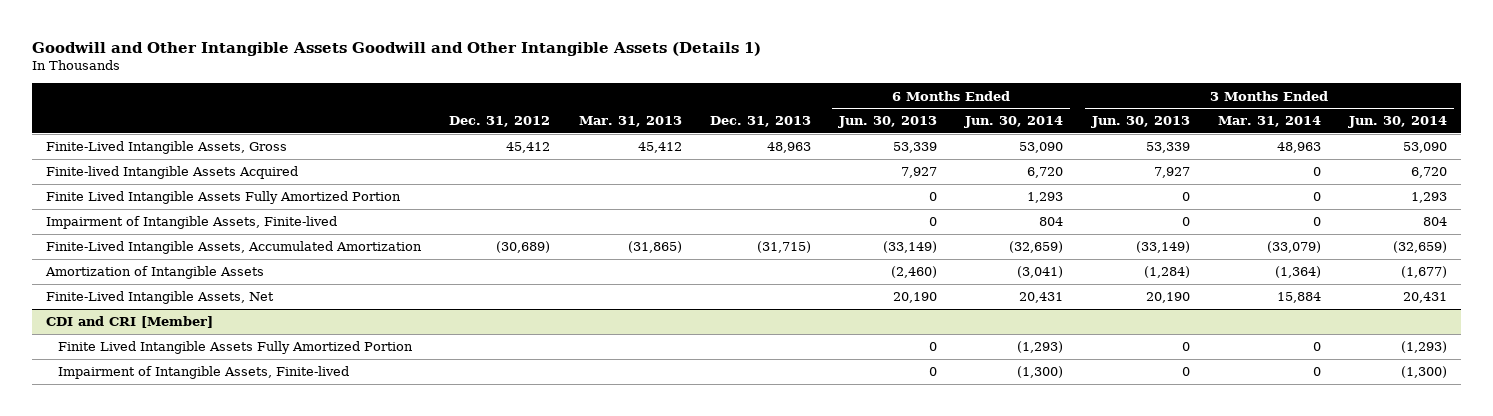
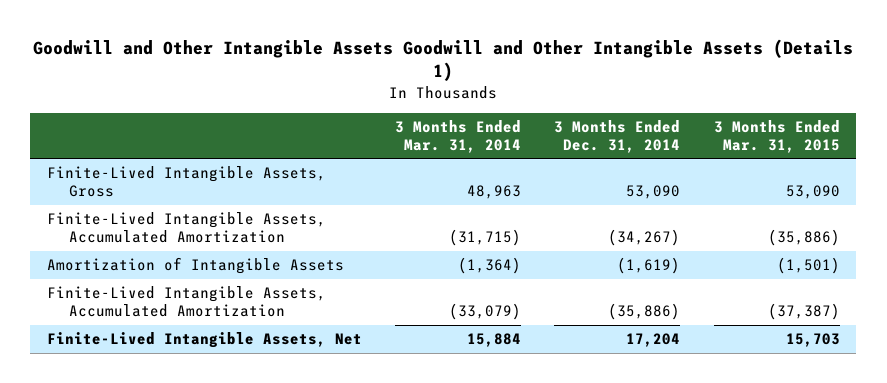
- | Dec. 31, 2012 | Mar. 31, 2013 | Dec. 31, 2013 | 6 Months Ended Jun. 30, 2013 | 6 Months Ended Jun. 30, 2014 | 3 Months Ended Jun. 30, 2013 | 3 Months Ended Mar. 31, 2014 | 3 Months Ended Jun. 30, 2014
+ | 3 Months Ended Mar. 31, 2014 | 3 Months Ended Dec. 31, 2014 | 3 Months Ended Mar. 31, 2015
- Finite-lived Intangible Assets Acquired | | | | 7,927 | 6,720 | 7,927 | 0 | 6,720
- Finite Lived Intangible Assets Fully Amortized Portion | | | | 0 | 1,293 | 0 | 0 | 1,293
- Impairment of Intangible Assets, Finite-lived | | | | 0 | 804 | 0 | 0 | 804
+ Finite-Lived Intangible Assets, Accumulated Amortization | (31,715) | (34,267) | (35,886)
moved down: Finite-Lived Intangible Assets, Accumulated Amortization | (33,079) | (35,886) | (37,387)
- CDI and CRI [Member]
- Finite Lived Intangible Assets Fully Amortized Portion | | | | 0 | (1,293) | 0 | 0 | (1,293)
- Impairment of Intangible Assets, Finite-lived | | | | 0 | (1,300) | 0 | 0 | (1,300)

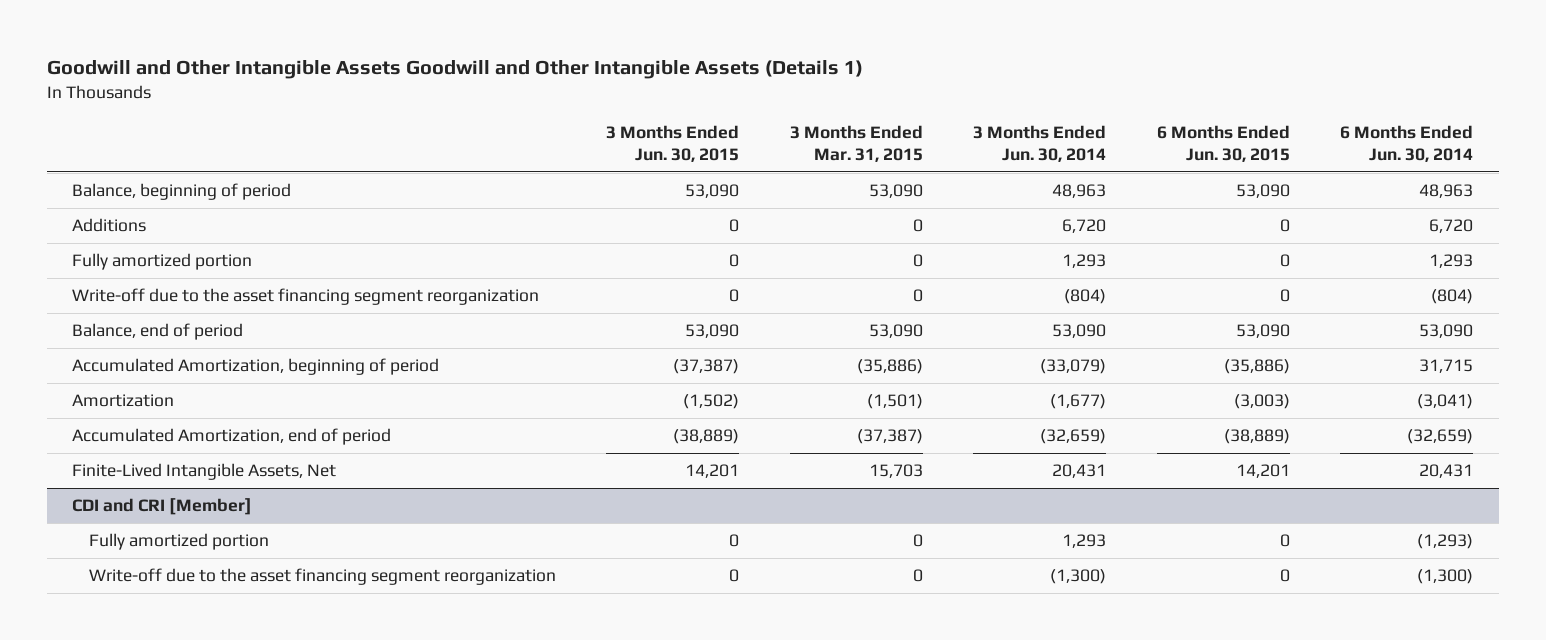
- | 3 Months Ended Mar. 31, 2014 | 3 Months Ended Dec. 31, 2014 | 3 Months Ended Mar. 31, 2015
+ | 3 Months Ended Jun. 30, 2015 | 3 Months Ended Mar. 31, 2015 | 3 Months Ended Jun. 30, 2014 | 6 Months Ended Jun. 30, 2015 | 6 Months Ended Jun. 30, 2014
- Finite-Lived Intangible Assets, Gross | 48,963 | 53,090 | 53,090
- Finite-Lived Intangible Assets, Accumulated Amortization | (31,715) | (34,267) | (35,886)
- Amortization of Intangible Assets | (1,364) | (1,619) | (1,501)
- Finite-Lived Intangible Assets, Accumulated Amortization | (33,079) | (35,886) | (37,387)
+ Balance, beginning of period | 53,090 | 53,090 | 48,963 | 53,090 | 48,963
+ Additions | 0 | 0 | 6,720 | 0 | 6,720
+ Fully amortized portion | 0 | 0 | 1,293 | 0 | 1,293
+ Write-off due to the asset financing segment reorganization | 0 | 0 | (804) | 0 | (804)
+ Balance, end of period | 53,090 | 53,090 | 53,090 | 53,090 | 53,090
+ Accumulated Amortization, beginning of period | (37,387) | (35,886) | (33,079) | (35,886) | 31,715
+ Amortization | (1,502) | (1,501) | (1,677) | (3,003) | (3,041)
+ Accumulated Amortization, end of period | (38,889) | (37,387) | (32,659) | (38,889) | (32,659)
+ CDI and CRI [Member]
+ Fully amortized portion | 0 | 0 | 1,293 | 0 | (1,293)
+ Write-off due to the asset financing segment reorganization | 0 | 0 | (1,300) | 0 | (1,300)

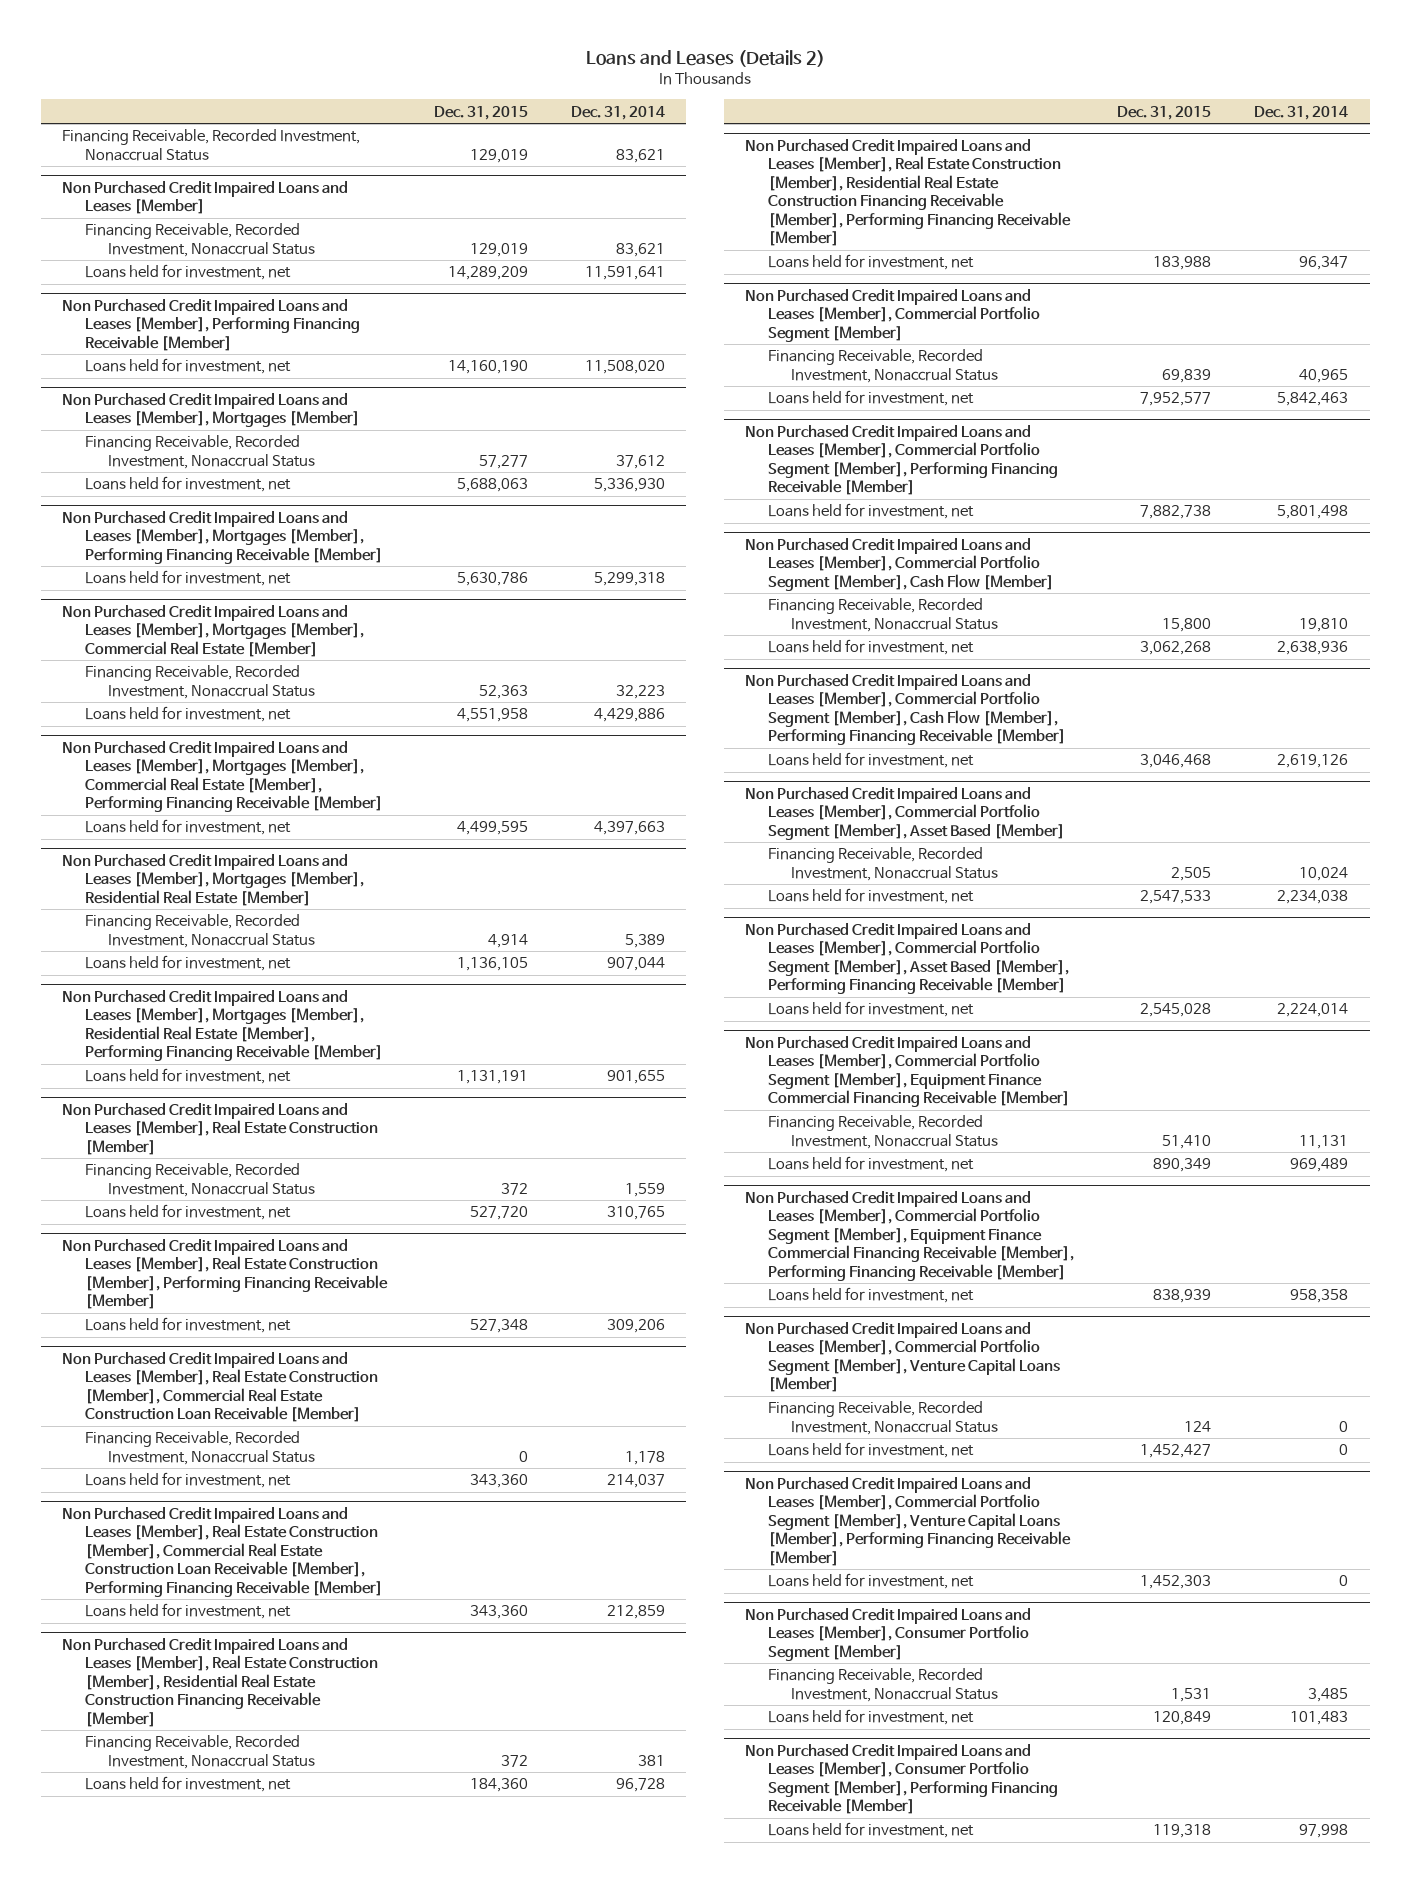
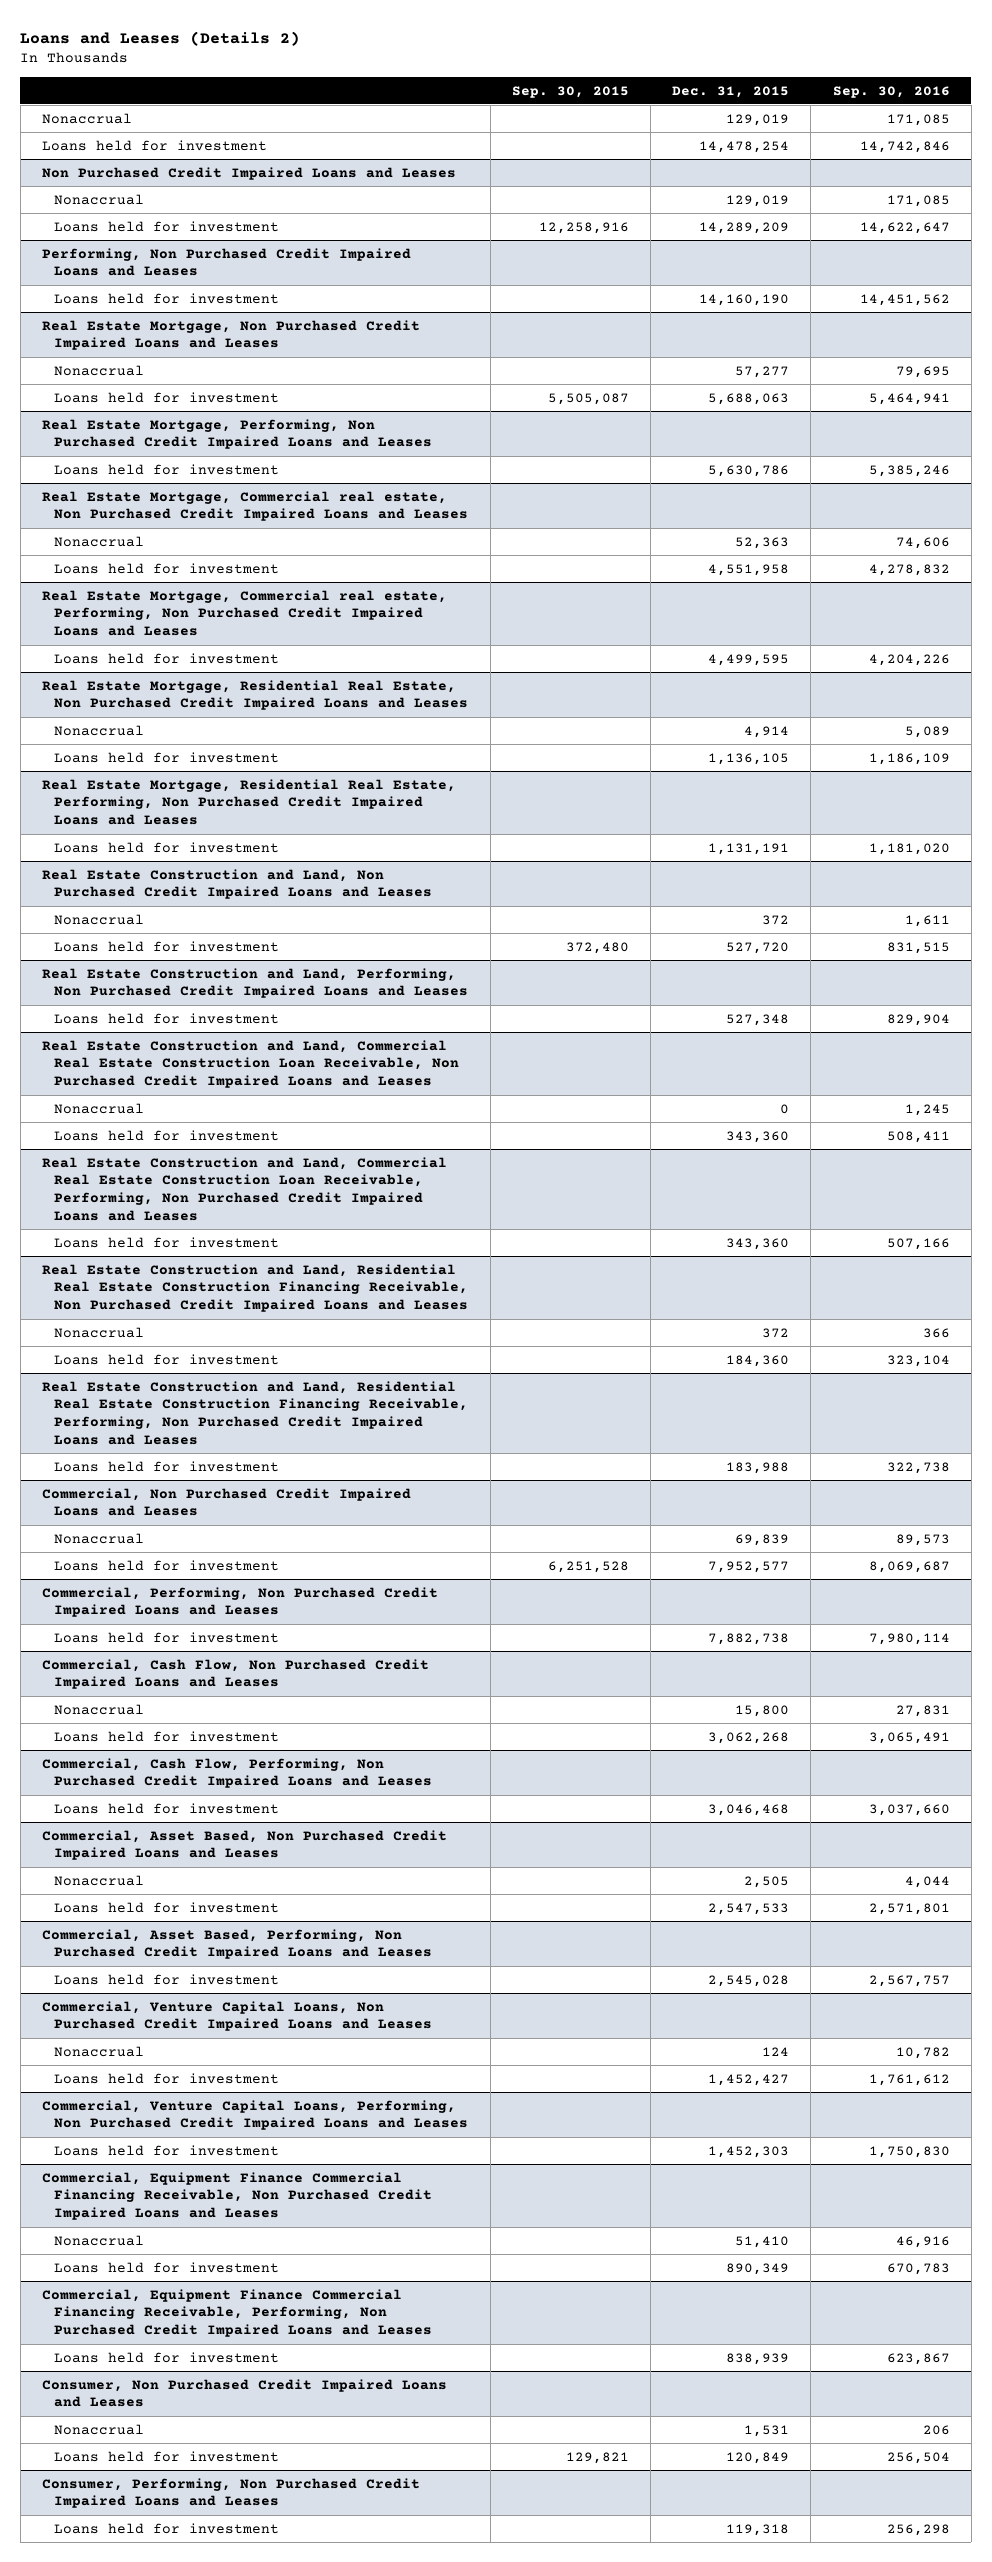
- | Dec. 31, 2015 | Dec. 31, 2014
+ | Sep. 30, 2015 | Dec. 31, 2015 | Sep. 30, 2016
- Financing Receivable, Recorded Investment, Nonaccrual Status | 129,019 | 83,621
- Non Purchased Credit Impaired Loans and Leases [Member]
- Financing Receivable, Recorded Investment, Nonaccrual Status | 129,019 | 83,621
- Loans held for investment, net | 14,289,209 | 11,591,641
- Non Purchased Credit Impaired Loans and Leases [Member], Performing Financing Receivable [Member]
- Loans held for investment, net | 14,160,190 | 11,508,020
- Non Purchased Credit Impaired Loans and Leases [Member], Mortgages [Member]
- Financing Receivable, Recorded Investment, Nonaccrual Status | 57,277 | 37,612
- Loans held for investment, net | 5,688,063 | 5,336,930
- Non Purchased Credit Impaired Loans and Leases [Member], Mortgages [Member], Performing Financing Receivable [Member]
- Loans held for investment, net | 5,630,786 | 5,299,318
- Non Purchased Credit Impaired Loans and Leases [Member], Mortgages [Member], Commercial Real Estate [Member]
- Financing Receivable, Recorded Investment, Nonaccrual Status | 52,363 | 32,223
- Loans held for investment, net | 4,551,958 | 4,429,886
- Non Purchased Credit Impaired Loans and Leases [Member], Mortgages [Member], Commercial Real Estate [Member], Performing Financing Receivable [Member]
- Loans held for investment, net | 4,499,595 | 4,397,663
- Non Purchased Credit Impaired Loans and Leases [Member], Mortgages [Member], Residential Real Estate [Member]
- Financing Receivable, Recorded Investment, Nonaccrual Status | 4,914 | 5,389
- Loans held for investment, net | 1,136,105 | 907,044
- Non Purchased Credit Impaired Loans and Leases [Member], Mortgages [Member], Residential Real Estate [Member], Performing Financing Receivable [Member]
- Loans held for investment, net | 1,131,191 | 901,655
- Non Purchased Credit Impaired Loans and Leases [Member], Real Estate Construction [Member]
- Financing Receivable, Recorded Investment, Nonaccrual Status | 372 | 1,559
- Loans held for investment, net | 527,720 | 310,765
- Non Purchased Credit Impaired Loans and Leases [Member], Real Estate Construction [Member], Performing Financing Receivable [Member]
- Loans held for investment, net | 527,348 | 309,206
- Non Purchased Credit Impaired Loans and Leases [Member], Real Estate Construction [Member], Commercial Real Estate Construction Loan Receivable [Member]
- Financing Receivable, Recorded Investment, Nonaccrual Status | 0 | 1,178
- Loans held for investment, net | 343,360 | 214,037
- Non Purchased Credit Impaired Loans and Leases [Member], Real Estate Construction [Member], Commercial Real Estate Construction Loan Receivable [Member], Performing Financing Receivable [Member]
- Loans held for investment, net | 343,360 | 212,859
- Non Purchased Credit Impaired Loans and Leases [Member], Real Estate Construction [Member], Residential Real Estate Construction Financing Receivable [Member]
- Financing Receivable, Recorded Investment, Nonaccrual Status | 372 | 381
- Loans held for investment, net | 184,360 | 96,728
- Non Purchased Credit Impaired Loans and Leases [Member], Real Estate Construction [Member], Residential Real Estate Construction Financing Receivable [Member], Performing Financing Receivable [Member]
- Loans held for investment, net | 183,988 | 96,347
- Non Purchased Credit Impaired Loans and Leases [Member], Commercial Portfolio Segment [Member]
- Financing Receivable, Recorded Investment, Nonaccrual Status | 69,839 | 40,965
- Loans held for investment, net | 7,952,577 | 5,842,463
- Non Purchased Credit Impaired Loans and Leases [Member], Commercial Portfolio Segment [Member], Performing Financing Receivable [Member]
- Loans held for investment, net | 7,882,738 | 5,801,498
- Non Purchased Credit Impaired Loans and Leases [Member], Commercial Portfolio Segment [Member], Cash Flow [Member]
- Financing Receivable, Recorded Investment, Nonaccrual Status | 15,800 | 19,810
- Loans held for investment, net | 3,062,268 | 2,638,936
- Non Purchased Credit Impaired Loans and Leases [Member], Commercial Portfolio Segment [Member], Cash Flow [Member], Performing Financing Receivable [Member]
- Loans held for investment, net | 3,046,468 | 2,619,126
- Non Purchased Credit Impaired Loans and Leases [Member], Commercial Portfolio Segment [Member], Asset Based [Member]
- Financing Receivable, Recorded Investment, Nonaccrual Status | 2,505 | 10,024
- Loans held for investment, net | 2,547,533 | 2,234,038
- Non Purchased Credit Impaired Loans and Leases [Member], Commercial Portfolio Segment [Member], Asset Based [Member], Performing Financing Receivable [Member]
- Loans held for investment, net | 2,545,028 | 2,224,014
- Non Purchased Credit Impaired Loans and Leases [Member], Commercial Portfolio Segment [Member], Equipment Finance Commercial Financing Receivable [Member]
- Financing Receivable, Recorded Investment, Nonaccrual Status | 51,410 | 11,131
- Loans held for investment, net | 890,349 | 969,489
- Non Purchased Credit Impaired Loans and Leases [Member], Commercial Portfolio Segment [Member], Equipment Finance Commercial Financing Receivable [Member], Performing Financing Receivable [Member]
- Loans held for investment, net | 838,939 | 958,358
- Non Purchased Credit Impaired Loans and Leases [Member], Commercial Portfolio Segment [Member], Venture Capital Loans [Member]
- Financing Receivable, Recorded Investment, Nonaccrual Status | 124 | 0
- Loans held for investment, net | 1,452,427 | 0
- Non Purchased Credit Impaired Loans and Leases [Member], Commercial Portfolio Segment [Member], Venture Capital Loans [Member], Performing Financing Receivable [Member]
- Loans held for investment, net | 1,452,303 | 0
- Non Purchased Credit Impaired Loans and Leases [Member], Consumer Portfolio Segment [Member]
- Financing Receivable, Recorded Investment, Nonaccrual Status | 1,531 | 3,485
- Loans held for investment, net | 120,849 | 101,483
- Non Purchased Credit Impaired Loans and Leases [Member], Consumer Portfolio Segment [Member], Performing Financing Receivable [Member]
- Loans held for investment, net | 119,318 | 97,998
+ Nonaccrual | | 129,019 | 171,085
+ Loans held for investment | | 14,478,254 | 14,742,846
+ Non Purchased Credit Impaired Loans and Leases
+ Nonaccrual | | 129,019 | 171,085
+ Loans held for investment | 12,258,916 | 14,289,209 | 14,622,647
+ Performing, Non Purchased Credit Impaired Loans and Leases
+ Loans held for investment | | 14,160,190 | 14,451,562
+ Real Estate Mortgage, Non Purchased Credit Impaired Loans and Leases
+ Nonaccrual | | 57,277 | 79,695
+ Loans held for investment | 5,505,087 | 5,688,063 | 5,464,941
+ Real Estate Mortgage, Performing, Non Purchased Credit Impaired Loans and Leases
+ Loans held for investment | | 5,630,786 | 5,385,246
+ Real Estate Mortgage, Commercial real estate, Non Purchased Credit Impaired Loans and Leases
+ Nonaccrual | | 52,363 | 74,606
+ Loans held for investment | | 4,551,958 | 4,278,832
+ Real Estate Mortgage, Commercial real estate, Performing, Non Purchased Credit Impaired Loans and Leases
+ Loans held for investment | | 4,499,595 | 4,204,226
+ Real Estate Mortgage, Residential Real Estate, Non Purchased Credit Impaired Loans and Leases
+ Nonaccrual | | 4,914 | 5,089
+ Loans held for investment | | 1,136,105 | 1,186,109
+ Real Estate Mortgage, Residential Real Estate, Performing, Non Purchased Credit Impaired Loans and Leases
+ Loans held for investment | | 1,131,191 | 1,181,020
+ Real Estate Construction and Land, Non Purchased Credit Impaired Loans and Leases
+ Nonaccrual | | 372 | 1,611
+ Loans held for investment | 372,480 | 527,720 | 831,515
+ Real Estate Construction and Land, Performing, Non Purchased Credit Impaired Loans and Leases
+ Loans held for investment | | 527,348 | 829,904
+ Real Estate Construction and Land, Commercial Real Estate Construction Loan Receivable, Non Purchased Credit Impaired Loans and Leases
+ Nonaccrual | | 0 | 1,245
+ Loans held for investment | | 343,360 | 508,411
+ Real Estate Construction and Land, Commercial Real Estate Construction Loan Receivable, Performing, Non Purchased Credit Impaired Loans and Leases
+ Loans held for investment | | 343,360 | 507,166
+ Real Estate Construction and Land, Residential Real Estate Construction Financing Receivable, Non Purchased Credit Impaired Loans and Leases
+ Nonaccrual | | 372 | 366
+ Loans held for investment | | 184,360 | 323,104
+ Real Estate Construction and Land, Residential Real Estate Construction Financing Receivable, Performing, Non Purchased Credit Impaired Loans and Leases
+ Loans held for investment | | 183,988 | 322,738
+ Commercial, Non Purchased Credit Impaired Loans and Leases
+ Nonaccrual | | 69,839 | 89,573
+ Loans held for investment | 6,251,528 | 7,952,577 | 8,069,687
+ Commercial, Performing, Non Purchased Credit Impaired Loans and Leases
+ Loans held for investment | | 7,882,738 | 7,980,114
+ Commercial, Cash Flow, Non Purchased Credit Impaired Loans and Leases
+ Nonaccrual | | 15,800 | 27,831
+ Loans held for investment | | 3,062,268 | 3,065,491
+ Commercial, Cash Flow, Performing, Non Purchased Credit Impaired Loans and Leases
+ Loans held for investment | | 3,046,468 | 3,037,660
+ Commercial, Asset Based, Non Purchased Credit Impaired Loans and Leases
+ Nonaccrual | | 2,505 | 4,044
+ Loans held for investment | | 2,547,533 | 2,571,801
+ Commercial, Asset Based, Performing, Non Purchased Credit Impaired Loans and Leases
+ Loans held for investment | | 2,545,028 | 2,567,757
+ Commercial, Venture Capital Loans, Non Purchased Credit Impaired Loans and Leases
+ Nonaccrual | | 124 | 10,782
+ Loans held for investment | | 1,452,427 | 1,761,612
+ Commercial, Venture Capital Loans, Performing, Non Purchased Credit Impaired Loans and Leases
+ Loans held for investment | | 1,452,303 | 1,750,830
+ Commercial, Equipment Finance Commercial Financing Receivable, Non Purchased Credit Impaired Loans and Leases
+ Nonaccrual | | 51,410 | 46,916
+ Loans held for investment | | 890,349 | 670,783
+ Commercial, Equipment Finance Commercial Financing Receivable, Performing, Non Purchased Credit Impaired Loans and Leases
+ Loans held for investment | | 838,939 | 623,867
+ Consumer, Non Purchased Credit Impaired Loans and Leases
+ Nonaccrual | | 1,531 | 206
+ Loans held for investment | 129,821 | 120,849 | 256,504
+ Consumer, Performing, Non Purchased Credit Impaired Loans and Leases
+ Loans held for investment | | 119,318 | 256,298

